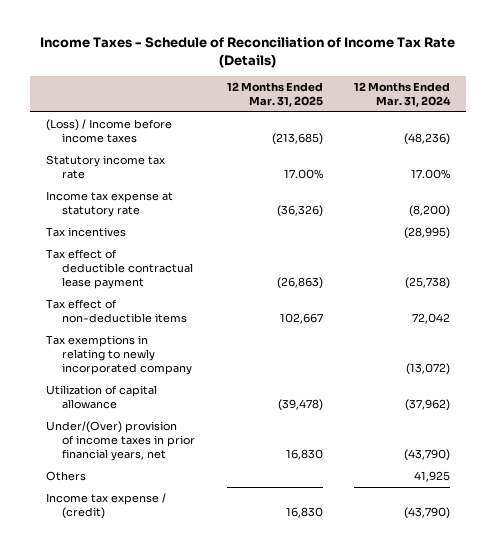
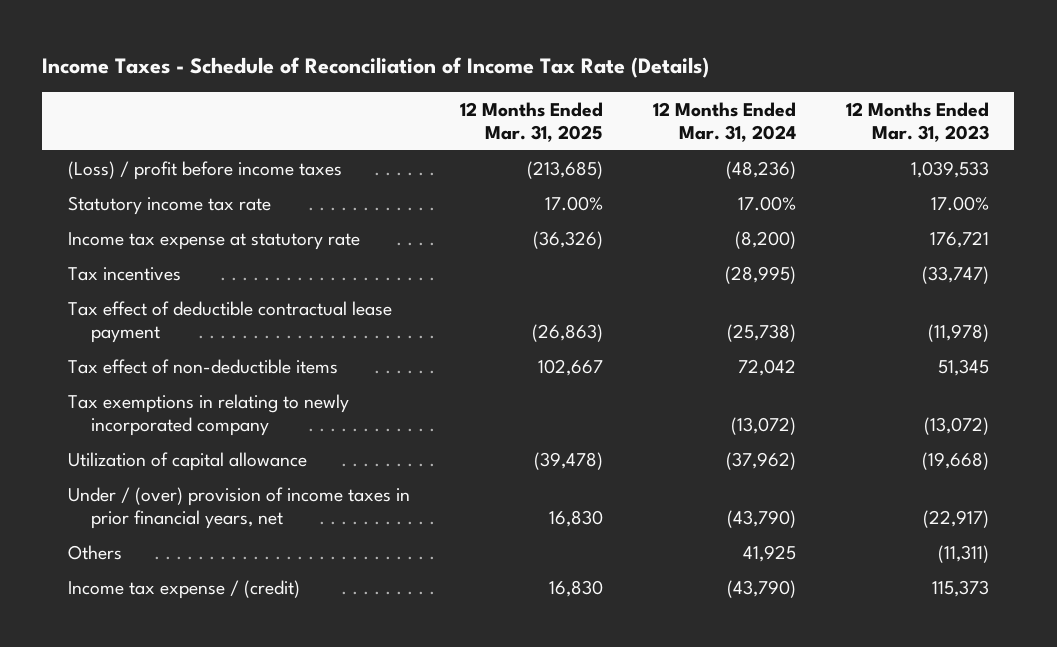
- | 12 Months Ended Mar. 31, 2025 | 12 Months Ended Mar. 31, 2024
+ | 12 Months Ended Mar. 31, 2025 | 12 Months Ended Mar. 31, 2024 | 12 Months Ended Mar. 31, 2023
- (Loss) / Income before income taxes | (213,685) | (48,236)
+ (Loss) / profit before income taxes | (213,685) | (48,236) | 1,039,533
- Under/(Over) provision of income taxes in prior financial years, net | 16,830 | (43,790)
+ Under / (over) provision of income taxes in prior financial years, net | 16,830 | (43,790) | (22,917)

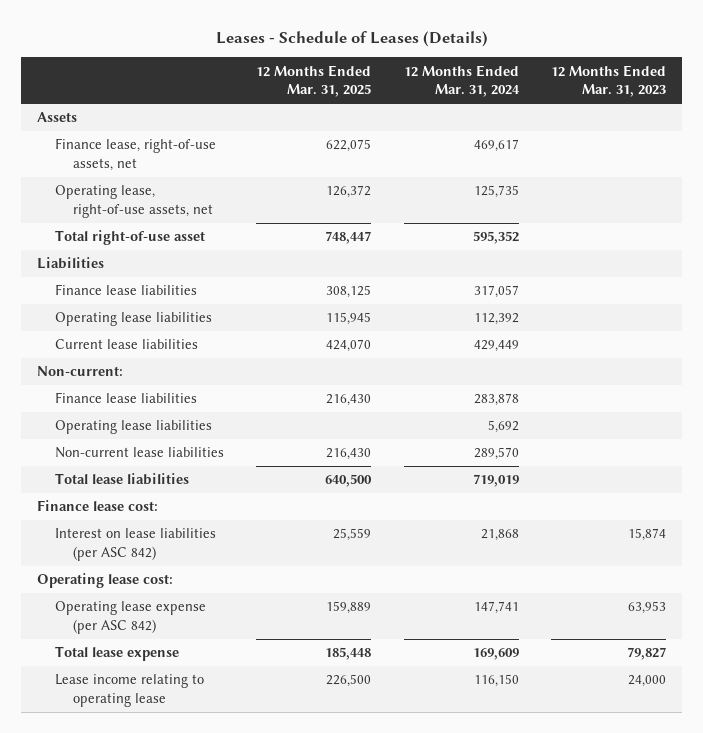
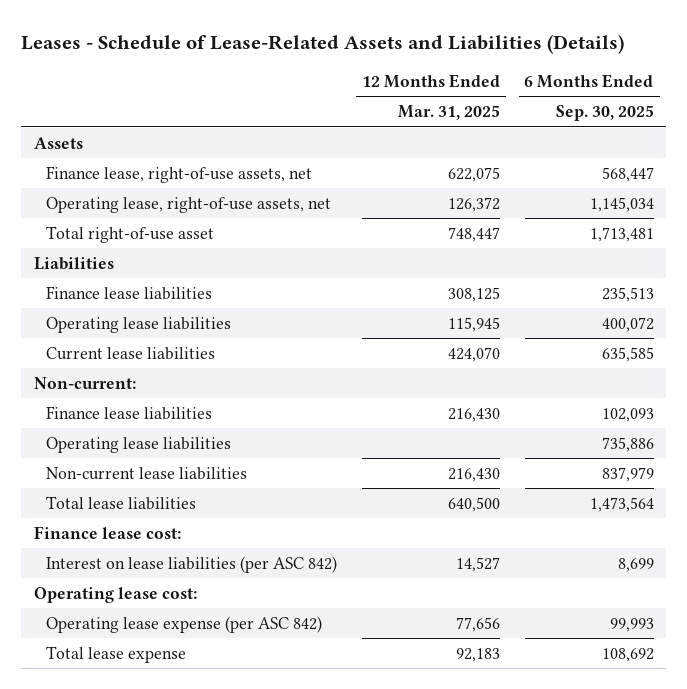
- Leases - Schedule of Leases (Details)
+ Leases - Schedule of Lease-Related Assets and Liabilities (Details)
- | 12 Months Ended Mar. 31, 2025 | 12 Months Ended Mar. 31, 2024 | 12 Months Ended Mar. 31, 2023
+ | 12 Months Ended Mar. 31, 2025 | 6 Months Ended Sep. 30, 2025
- Interest on lease liabilities (per ASC 842) | 25,559 | 21,868 | 15,874
+ Interest on lease liabilities (per ASC 842) | 14,527 | 8,699
- Operating lease expense (per ASC 842) | 159,889 | 147,741 | 63,953
- Total lease expense | 185,448 | 169,609 | 79,827
- Lease income relating to operating lease | 226,500 | 116,150 | 24,000
+ Operating lease expense (per ASC 842) | 77,656 | 99,993
+ Total lease expense | 92,183 | 108,692

